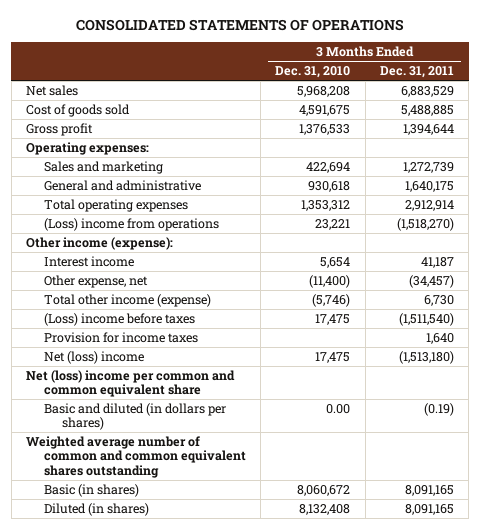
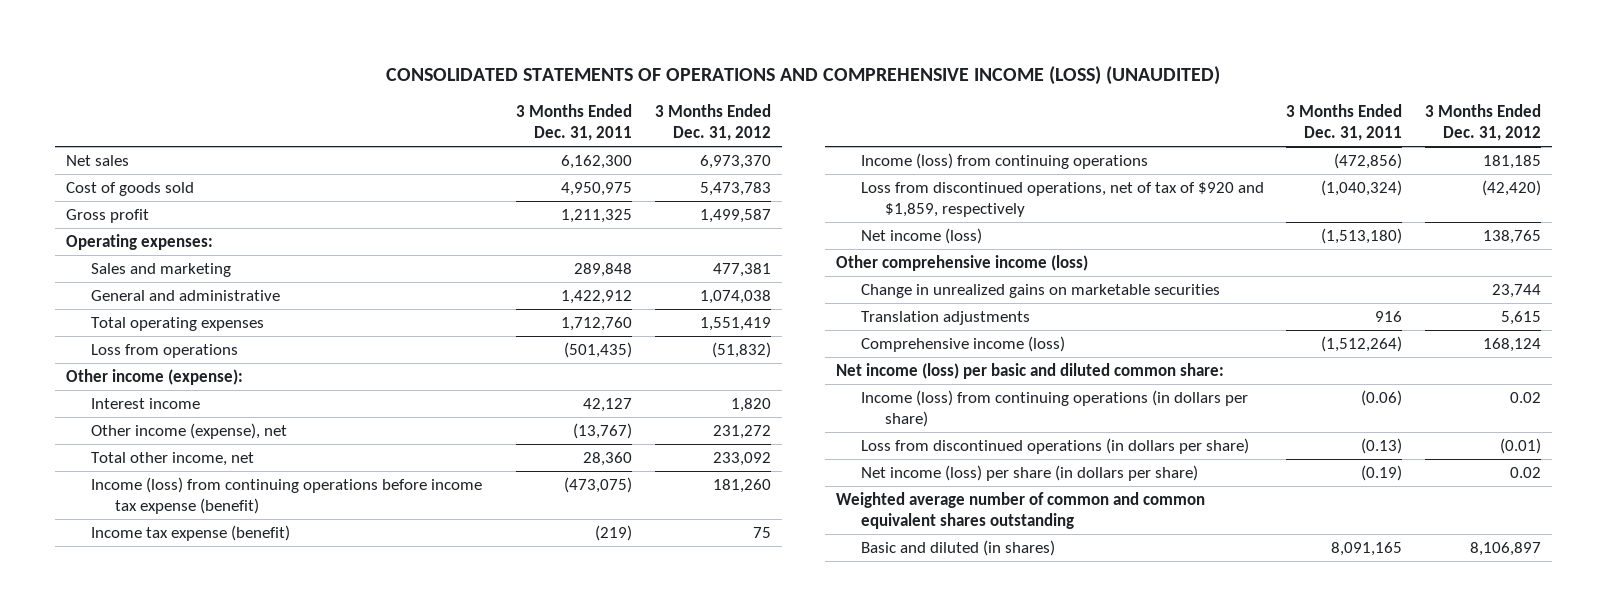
- CONSOLIDATED STATEMENTS OF OPERATIONS
+ CONSOLIDATED STATEMENTS OF OPERATIONS AND COMPREHENSIVE INCOME (LOSS) (UNAUDITED)
- | 3 Months Ended Dec. 31, 2010 | 3 Months Ended Dec. 31, 2011
+ | 3 Months Ended Dec. 31, 2011 | 3 Months Ended Dec. 31, 2012
- Net sales | 5,968,208 | 6,883,529
- Cost of goods sold | 4,591,675 | 5,488,885
- Gross profit | 1,376,533 | 1,394,644
+ Net sales | 6,162,300 | 6,973,370
+ Cost of goods sold | 4,950,975 | 5,473,783
+ Gross profit | 1,211,325 | 1,499,587
- Sales and marketing | 422,694 | 1,272,739
- General and administrative | 930,618 | 1,640,175
- Total operating expenses | 1,353,312 | 2,912,914
- (Loss) income from operations | 23,221 | (1,518,270)
+ Sales and marketing | 289,848 | 477,381
+ General and administrative | 1,422,912 | 1,074,038
+ Total operating expenses | 1,712,760 | 1,551,419
+ Loss from operations | (501,435) | (51,832)
- Interest income | 5,654 | 41,187
- Other expense, net | (11,400) | (34,457)
- Total other income (expense) | (5,746) | 6,730
- (Loss) income before taxes | 17,475 | (1,511,540)
- Provision for income taxes | | 1,640
- Net (loss) income | 17,475 | (1,513,180)
- Net (loss) income per common and common equivalent share
- Basic and diluted (in dollars per shares) | 0.00 | (0.19)
+ Interest income | 42,127 | 1,820
+ Other income (expense), net | (13,767) | 231,272
+ Total other income, net | 28,360 | 233,092
+ Income (loss) from continuing operations before income tax expense (benefit) | (473,075) | 181,260
+ Income tax expense (benefit) | (219) | 75
+ Income (loss) from continuing operations | (472,856) | 181,185
+ Loss from discontinued operations, net of tax of $920 and $1,859, respectively | (1,040,324) | (42,420)
+ Net income (loss) | (1,513,180) | 138,765
+ Other comprehensive income (loss)
+ Change in unrealized gains on marketable securities | | 23,744
+ Translation adjustments | 916 | 5,615
+ Comprehensive income (loss) | (1,512,264) | 168,124
+ Net income (loss) per basic and diluted common share:
+ Income (loss) from continuing operations (in dollars per share) | (0.06) | 0.02
+ Loss from discontinued operations (in dollars per share) | (0.13) | (0.01)
+ Net income (loss) per share (in dollars per share) | (0.19) | 0.02
- Basic (in shares) | 8,060,672 | 8,091,165
- Diluted (in shares) | 8,132,408 | 8,091,165
+ Basic and diluted (in shares) | 8,091,165 | 8,106,897

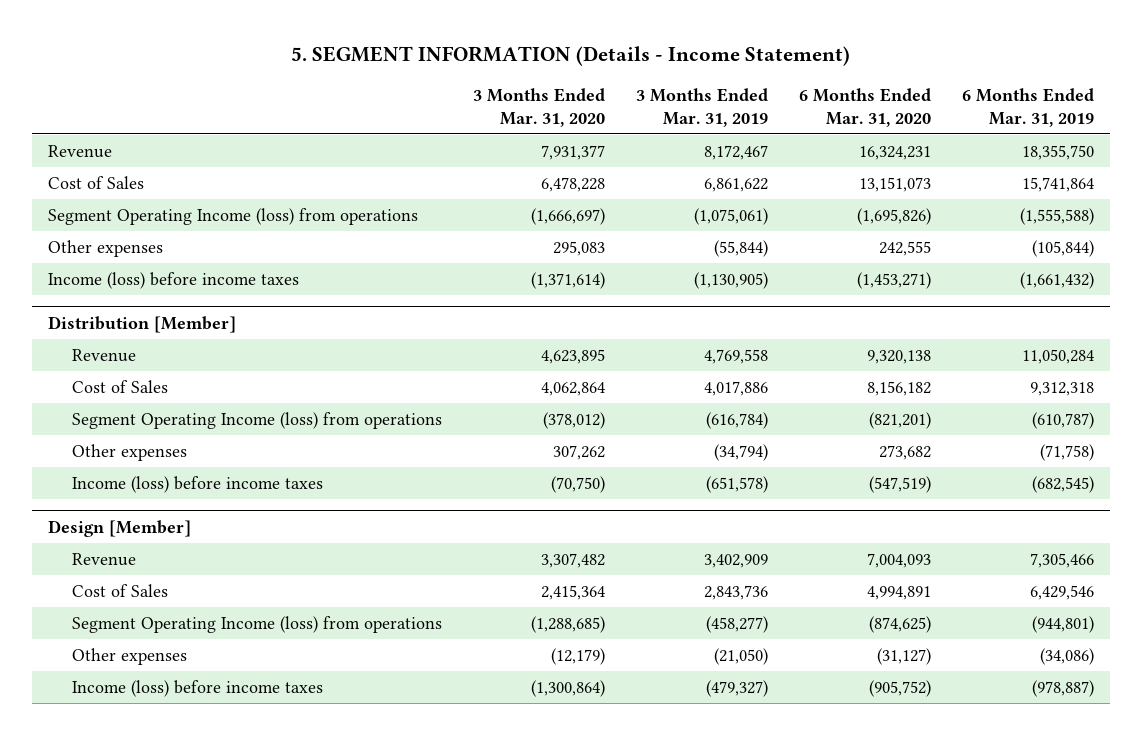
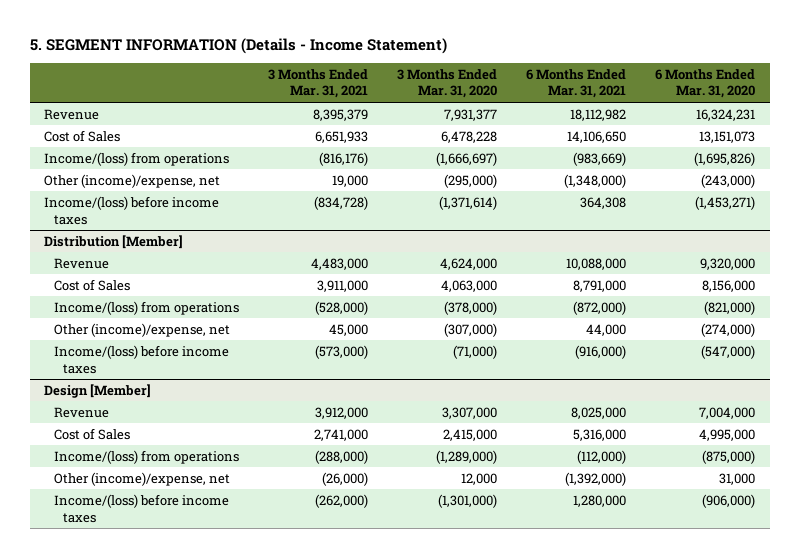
- | 3 Months Ended Mar. 31, 2020 | 3 Months Ended Mar. 31, 2019 | 6 Months Ended Mar. 31, 2020 | 6 Months Ended Mar. 31, 2019
+ | 3 Months Ended Mar. 31, 2021 | 3 Months Ended Mar. 31, 2020 | 6 Months Ended Mar. 31, 2021 | 6 Months Ended Mar. 31, 2020
- Segment Operating Income (loss) from operations | (1,666,697) | (1,075,061) | (1,695,826) | (1,555,588)
- Other expenses | 295,083 | (55,844) | 242,555 | (105,844)
- Income (loss) before income taxes | (1,371,614) | (1,130,905) | (1,453,271) | (1,661,432)
+ Income/(loss) from operations | (816,176) | (1,666,697) | (983,669) | (1,695,826)
+ Other (income)/expense, net | 19,000 | (295,000) | (1,348,000) | (243,000)
+ Income/(loss) before income taxes | (834,728) | (1,371,614) | 364,308 | (1,453,271)
@ Distribution [Member]
- Revenue | 4,623,895 | 4,769,558 | 9,320,138 | 11,050,284
- Cost of Sales | 4,062,864 | 4,017,886 | 8,156,182 | 9,312,318
- Segment Operating Income (loss) from operations | (378,012) | (616,784) | (821,201) | (610,787)
- Other expenses | 307,262 | (34,794) | 273,682 | (71,758)
- Income (loss) before income taxes | (70,750) | (651,578) | (547,519) | (682,545)
+ Revenue | 4,483,000 | 4,624,000 | 10,088,000 | 9,320,000
+ Cost of Sales | 3,911,000 | 4,063,000 | 8,791,000 | 8,156,000
+ Income/(loss) from operations | (528,000) | (378,000) | (872,000) | (821,000)
+ Other (income)/expense, net | 45,000 | (307,000) | 44,000 | (274,000)
+ Income/(loss) before income taxes | (573,000) | (71,000) | (916,000) | (547,000)
@ Design [Member]
- Revenue | 3,307,482 | 3,402,909 | 7,004,093 | 7,305,466
- Cost of Sales | 2,415,364 | 2,843,736 | 4,994,891 | 6,429,546
- Segment Operating Income (loss) from operations | (1,288,685) | (458,277) | (874,625) | (944,801)
- Other expenses | (12,179) | (21,050) | (31,127) | (34,086)
- Income (loss) before income taxes | (1,300,864) | (479,327) | (905,752) | (978,887)
+ Revenue | 3,912,000 | 3,307,000 | 8,025,000 | 7,004,000
+ Cost of Sales | 2,741,000 | 2,415,000 | 5,316,000 | 4,995,000
+ Income/(loss) from operations | (288,000) | (1,289,000) | (112,000) | (875,000)
+ Other (income)/expense, net | (26,000) | 12,000 | (1,392,000) | 31,000
+ Income/(loss) before income taxes | (262,000) | (1,301,000) | 1,280,000 | (906,000)

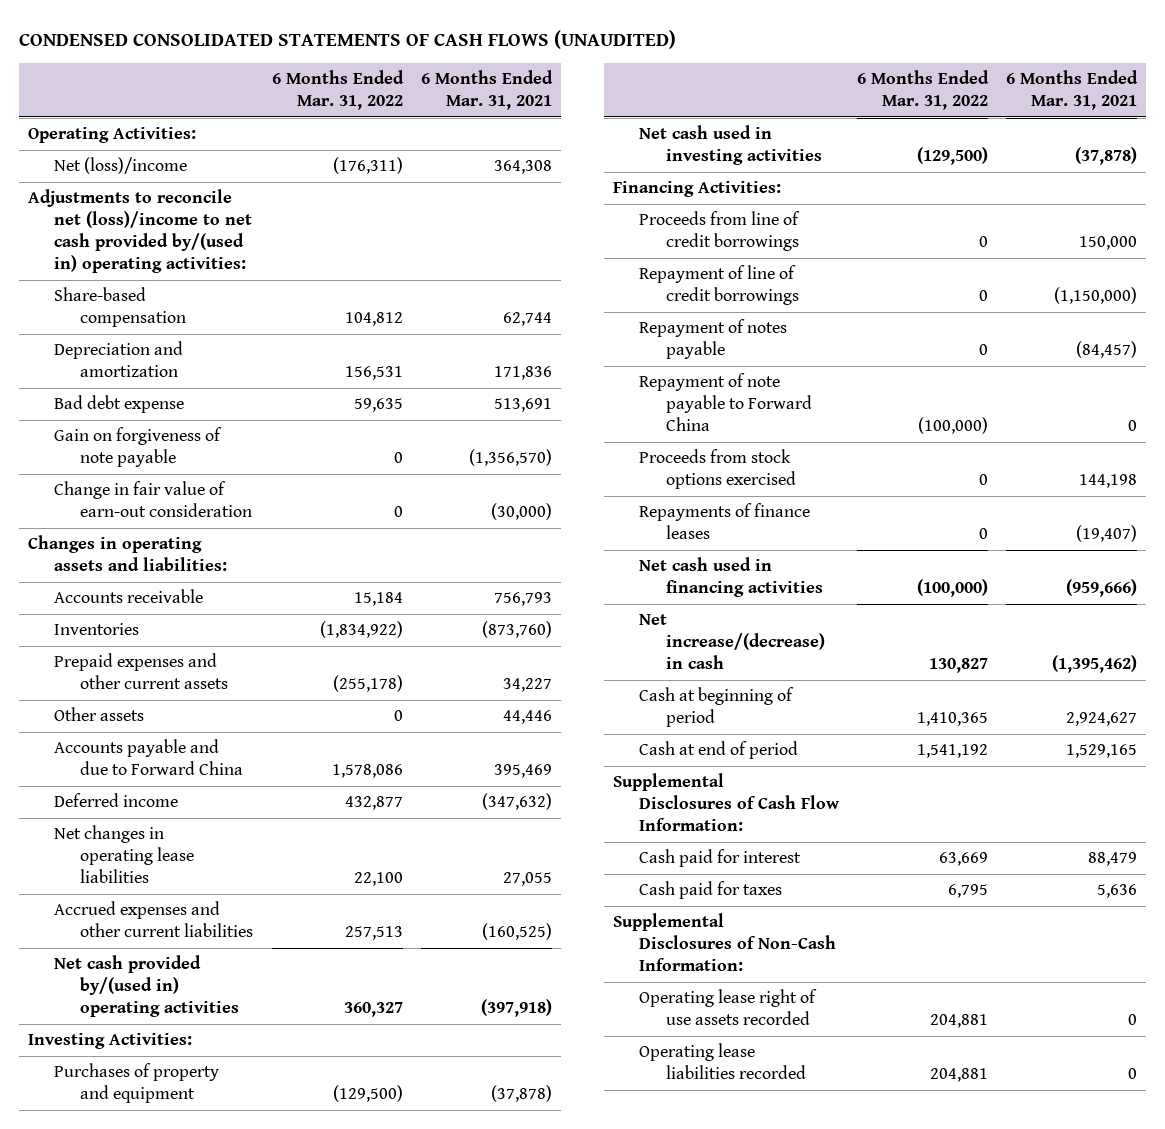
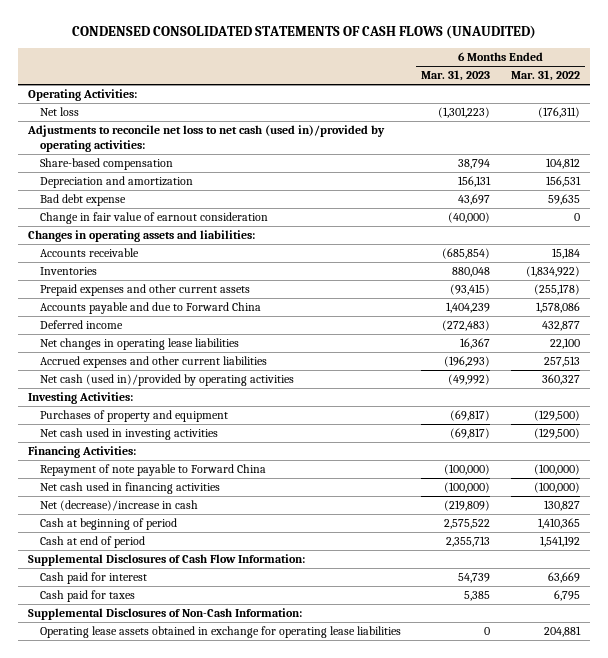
- | 6 Months Ended Mar. 31, 2022 | 6 Months Ended Mar. 31, 2021
+ | 6 Months Ended Mar. 31, 2023 | 6 Months Ended Mar. 31, 2022
- Net (loss)/income | (176,311) | 364,308
- Adjustments to reconcile net (loss)/income to net cash provided by/(used in) operating activities:
+ Net loss | (1,301,223) | (176,311)
+ Adjustments to reconcile net loss to net cash (used in)/provided by operating activities:
- Gain on forgiveness of note payable | 0 | (1,356,570)
- Change in fair value of earn-out consideration | 0 | (30,000)
+ Change in fair value of earnout consideration | (40,000) | 0
- Other assets | 0 | 44,446
- Net cash provided by/(used in) operating activities | 360,327 | (397,918)
+ Net cash (used in)/provided by operating activities | (49,992) | 360,327
- Proceeds from line of credit borrowings | 0 | 150,000
- Repayment of line of credit borrowings | 0 | (1,150,000)
- Repayment of notes payable | 0 | (84,457)
- Proceeds from stock options exercised | 0 | 144,198
- Repayments of finance leases | 0 | (19,407)
- Net increase/(decrease) in cash | 130,827 | (1,395,462)
+ Net (decrease)/increase in cash | (219,809) | 130,827
- Operating lease right of use assets recorded | 204,881 | 0
- Operating lease liabilities recorded | 204,881 | 0
+ Operating lease assets obtained in exchange for operating lease liabilities | 0 | 204,881

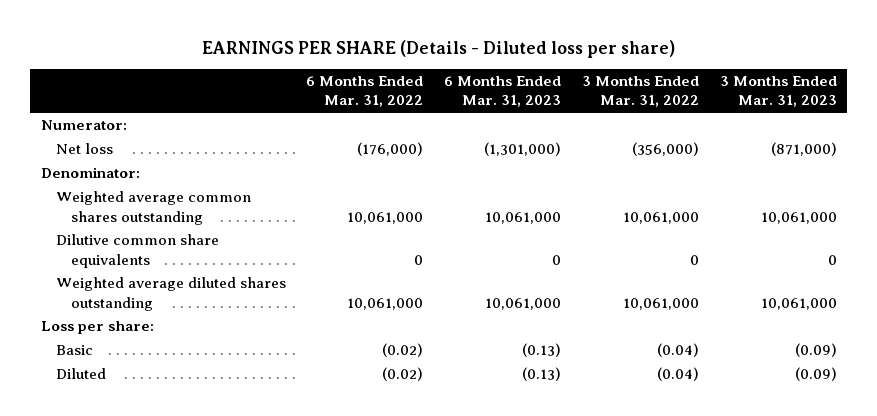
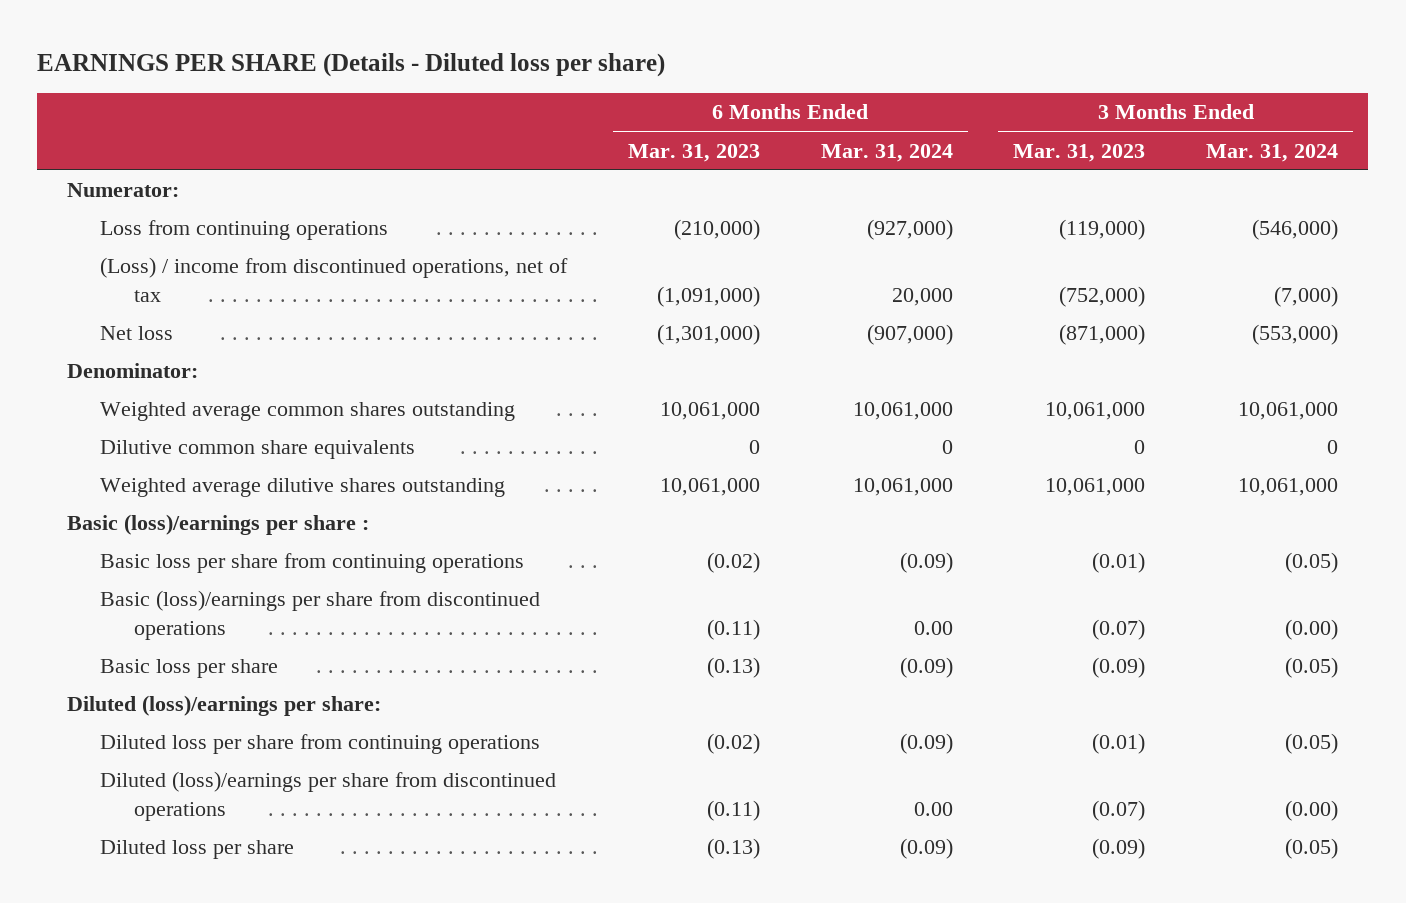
- | 6 Months Ended Mar. 31, 2022 | 6 Months Ended Mar. 31, 2023 | 3 Months Ended Mar. 31, 2022 | 3 Months Ended Mar. 31, 2023
+ | 6 Months Ended Mar. 31, 2023 | 6 Months Ended Mar. 31, 2024 | 3 Months Ended Mar. 31, 2023 | 3 Months Ended Mar. 31, 2024
+ Loss from continuing operations | (210,000) | (927,000) | (119,000) | (546,000)
+ (Loss) / income from discontinued operations, net of tax | (1,091,000) | 20,000 | (752,000) | (7,000)
- Weighted average diluted shares outstanding | 10,061,000 | 10,061,000 | 10,061,000 | 10,061,000
- Loss per share:
- Basic | (0.02) | (0.13) | (0.04) | (0.09)
- Diluted | (0.02) | (0.13) | (0.04) | (0.09)
+ Weighted average dilutive shares outstanding | 10,061,000 | 10,061,000 | 10,061,000 | 10,061,000
+ Basic (loss)/earnings per share :
+ Basic loss per share from continuing operations | (0.02) | (0.09) | (0.01) | (0.05)
+ Basic (loss)/earnings per share from discontinued operations | (0.11) | 0.00 | (0.07) | (0.00)
+ Basic loss per share | (0.13) | (0.09) | (0.09) | (0.05)
+ Diluted (loss)/earnings per share:
+ Diluted loss per share from continuing operations | (0.02) | (0.09) | (0.01) | (0.05)
+ Diluted (loss)/earnings per share from discontinued operations | (0.11) | 0.00 | (0.07) | (0.00)
+ Diluted loss per share | (0.13) | (0.09) | (0.09) | (0.05)

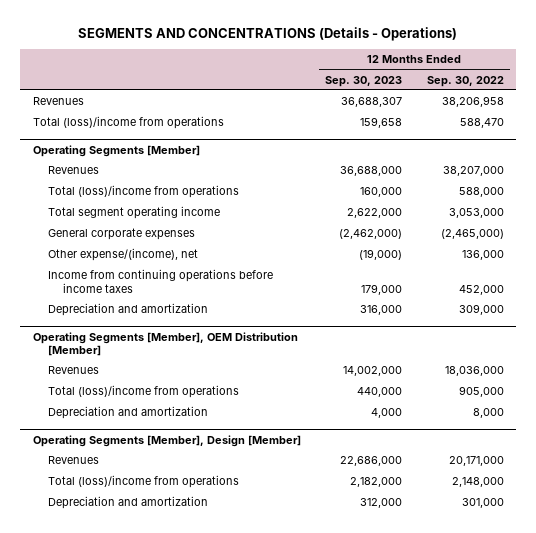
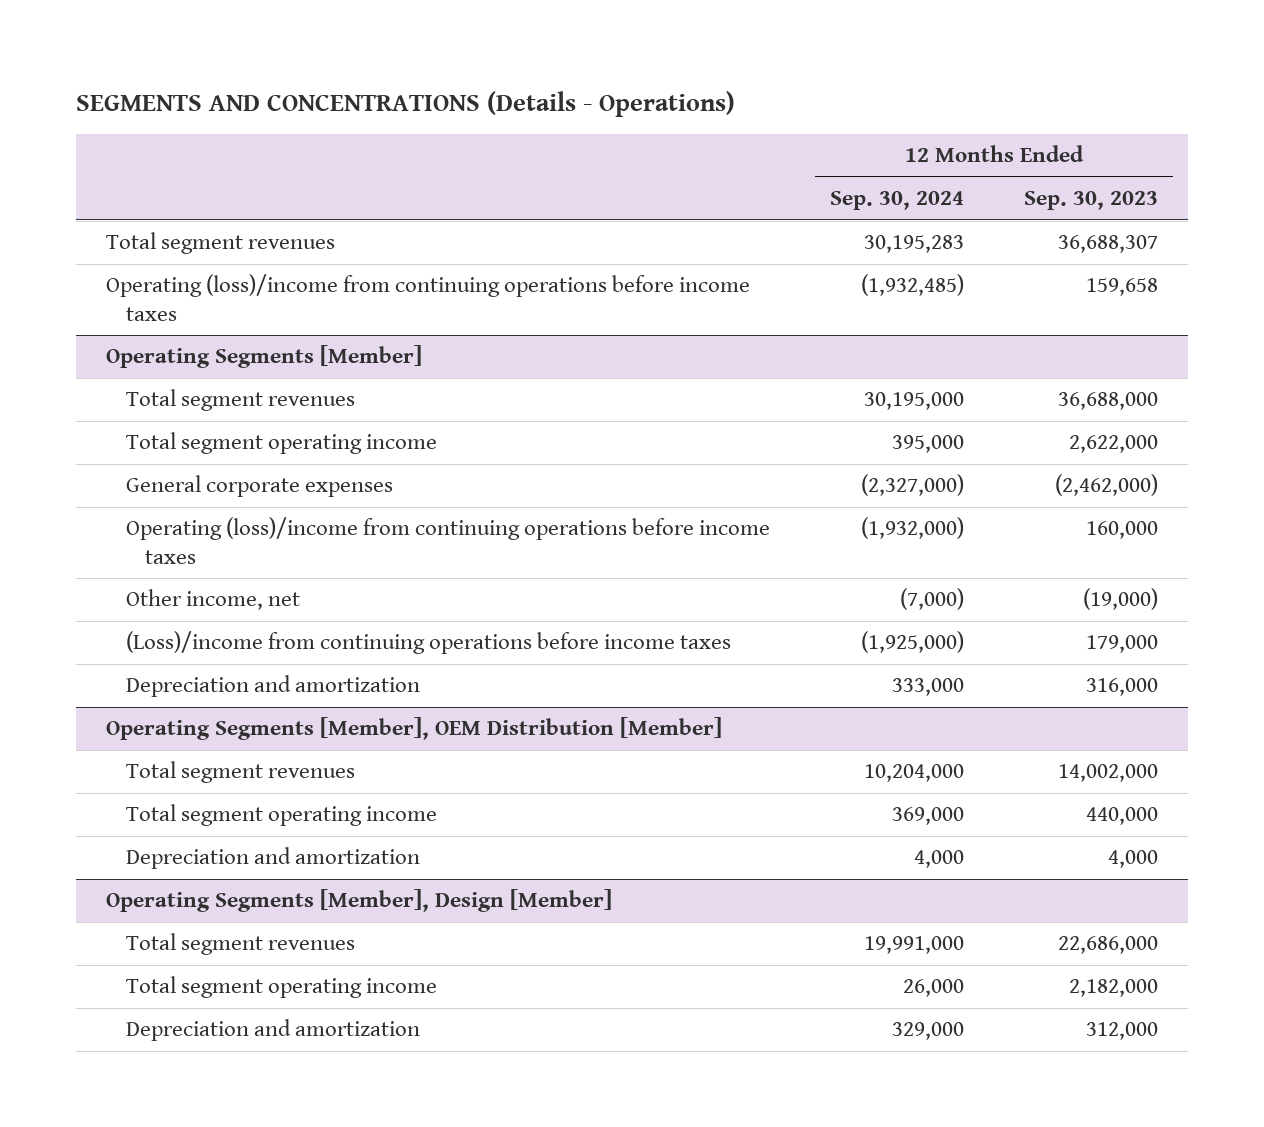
- | 12 Months Ended Sep. 30, 2023 | 12 Months Ended Sep. 30, 2022
+ | 12 Months Ended Sep. 30, 2024 | 12 Months Ended Sep. 30, 2023
- Revenues | 36,688,307 | 38,206,958
- Total (loss)/income from operations | 159,658 | 588,470
+ Total segment revenues | 30,195,283 | 36,688,307
+ Operating (loss)/income from continuing operations before income taxes | (1,932,485) | 159,658
@ Operating Segments [Member]
- Revenues | 36,688,000 | 38,207,000
- Total (loss)/income from operations | 160,000 | 588,000
+ Total segment revenues | 30,195,000 | 36,688,000
- Other expense/(income), net | (19,000) | 136,000
- Income from continuing operations before income taxes | 179,000 | 452,000
+ Operating (loss)/income from continuing operations before income taxes | (1,932,000) | 160,000
+ Other income, net | (7,000) | (19,000)
+ (Loss)/income from continuing operations before income taxes | (1,925,000) | 179,000
@ Operating Segments [Member], OEM Distribution [Member]
- Revenues | 14,002,000 | 18,036,000
- Total (loss)/income from operations | 440,000 | 905,000
+ Total segment revenues | 10,204,000 | 14,002,000
+ Total segment operating income | 369,000 | 440,000
@ Operating Segments [Member], Design [Member]
- Revenues | 22,686,000 | 20,171,000
- Total (loss)/income from operations | 2,182,000 | 2,148,000
+ Total segment revenues | 19,991,000 | 22,686,000
+ Total segment operating income | 26,000 | 2,182,000

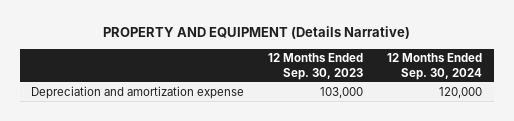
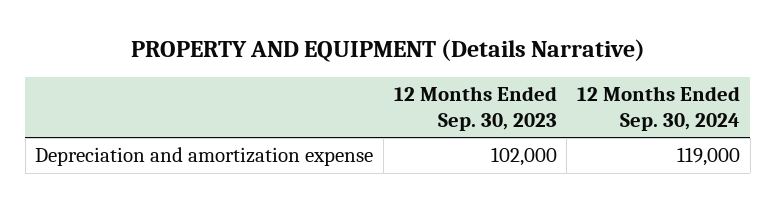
- Depreciation and amortization expense | 103,000 | 120,000
+ Depreciation and amortization expense | 102,000 | 119,000

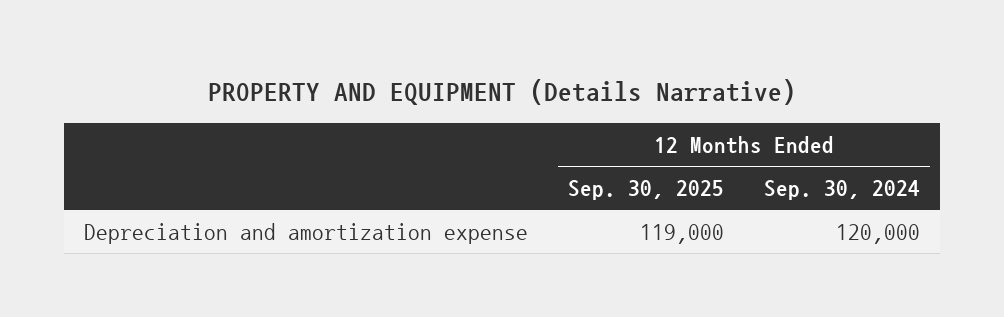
- | 12 Months Ended Sep. 30, 2023 | 12 Months Ended Sep. 30, 2024
+ | 12 Months Ended Sep. 30, 2025 | 12 Months Ended Sep. 30, 2024
- Depreciation and amortization expense | 102,000 | 119,000
+ Depreciation and amortization expense | 119,000 | 120,000

